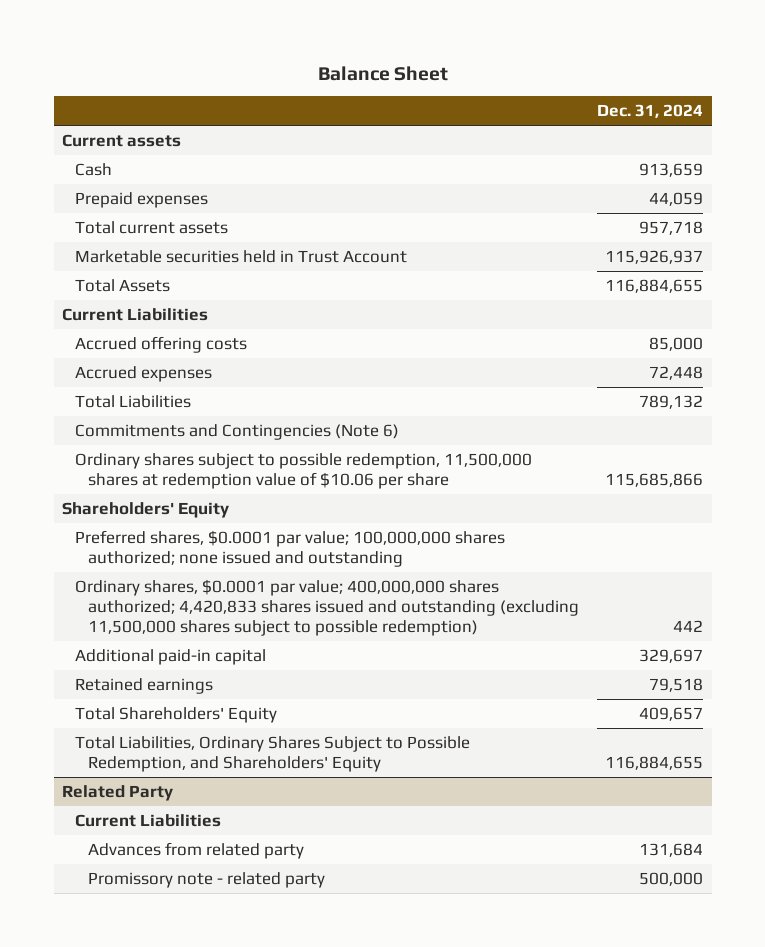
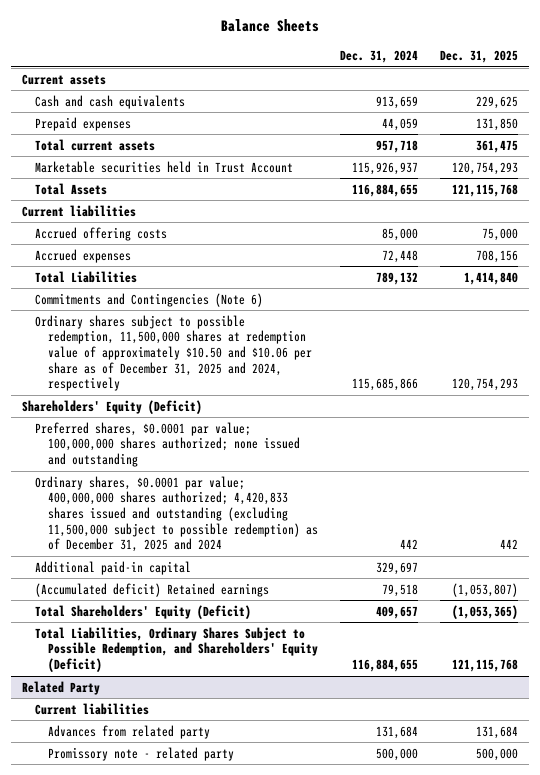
- Balance Sheet
+ Balance Sheets
- | Dec. 31, 2024
+ | Dec. 31, 2024 | Dec. 31, 2025
- Cash | 913,659
+ Cash and cash equivalents | 913,659 | 229,625
- Current Liabilities
+ Current liabilities
- Ordinary shares subject to possible redemption, 11,500,000 shares at redemption value of $10.06 per share | 115,685,866
- Shareholders' Equity
+ Ordinary shares subject to possible redemption, 11,500,000 shares at redemption value of approximately $10.50 and $10.06 per share as of December 31, 2025 and 2024, respectively | 115,685,866 | 120,754,293
+ Shareholders' Equity (Deficit)
- Ordinary shares, $0.0001 par value; 400,000,000 shares authorized; 4,420,833 shares issued and outstanding (excluding 11,500,000 shares subject to possible redemption) | 442
+ Ordinary shares, $0.0001 par value; 400,000,000 shares authorized; 4,420,833 shares issued and outstanding (excluding 11,500,000 subject to possible redemption) as of December 31, 2025 and 2024 | 442 | 442
- Retained earnings | 79,518
- Total Shareholders' Equity | 409,657
- Total Liabilities, Ordinary Shares Subject to Possible Redemption, and Shareholders' Equity | 116,884,655
+ (Accumulated deficit) Retained earnings | 79,518 | (1,053,807)
+ Total Shareholders' Equity (Deficit) | 409,657 | (1,053,365)
+ Total Liabilities, Ordinary Shares Subject to Possible Redemption, and Shareholders' Equity (Deficit) | 116,884,655 | 121,115,768
@ Related Party
- Current Liabilities
+ Current liabilities

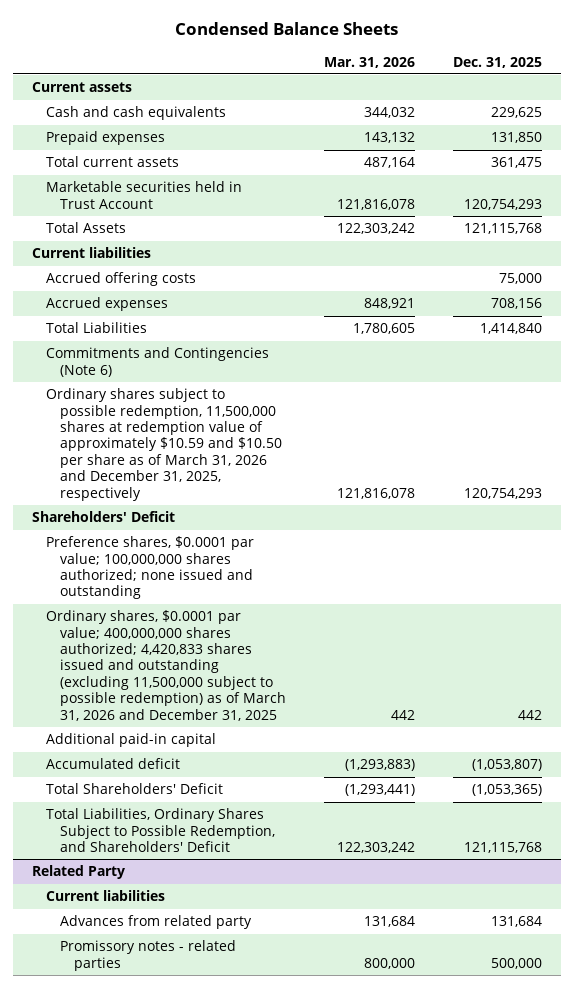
- Balance Sheets
+ Condensed Balance Sheets
- | Dec. 31, 2024 | Dec. 31, 2025
+ | Mar. 31, 2026 | Dec. 31, 2025
- Ordinary shares subject to possible redemption, 11,500,000 shares at redemption value of approximately $10.50 and $10.06 per share as of December 31, 2025 and 2024, respectively | 115,685,866 | 120,754,293
- Shareholders' Equity (Deficit)
- Preferred shares, $0.0001 par value; 100,000,000 shares authorized; none issued and outstanding
- Ordinary shares, $0.0001 par value; 400,000,000 shares authorized; 4,420,833 shares issued and outstanding (excluding 11,500,000 subject to possible redemption) as of December 31, 2025 and 2024 | 442 | 442
+ Ordinary shares subject to possible redemption, 11,500,000 shares at redemption value of approximately $10.59 and $10.50 per share as of March 31, 2026 and December 31, 2025, respectively | 121,816,078 | 120,754,293
+ Shareholders' Deficit
+ Preference shares, $0.0001 par value; 100,000,000 shares authorized; none issued and outstanding
+ Ordinary shares, $0.0001 par value; 400,000,000 shares authorized; 4,420,833 shares issued and outstanding (excluding 11,500,000 subject to possible redemption) as of March 31, 2026 and December 31, 2025 | 442 | 442
- (Accumulated deficit) Retained earnings | 79,518 | (1,053,807)
- Total Shareholders' Equity (Deficit) | 409,657 | (1,053,365)
- Total Liabilities, Ordinary Shares Subject to Possible Redemption, and Shareholders' Equity (Deficit) | 116,884,655 | 121,115,768
+ Accumulated deficit | (1,293,883) | (1,053,807)
+ Total Shareholders' Deficit | (1,293,441) | (1,053,365)
+ Total Liabilities, Ordinary Shares Subject to Possible Redemption, and Shareholders' Deficit | 122,303,242 | 121,115,768
@ Related Party
- Promissory note - related party | 500,000 | 500,000
+ Promissory notes - related parties | 800,000 | 500,000

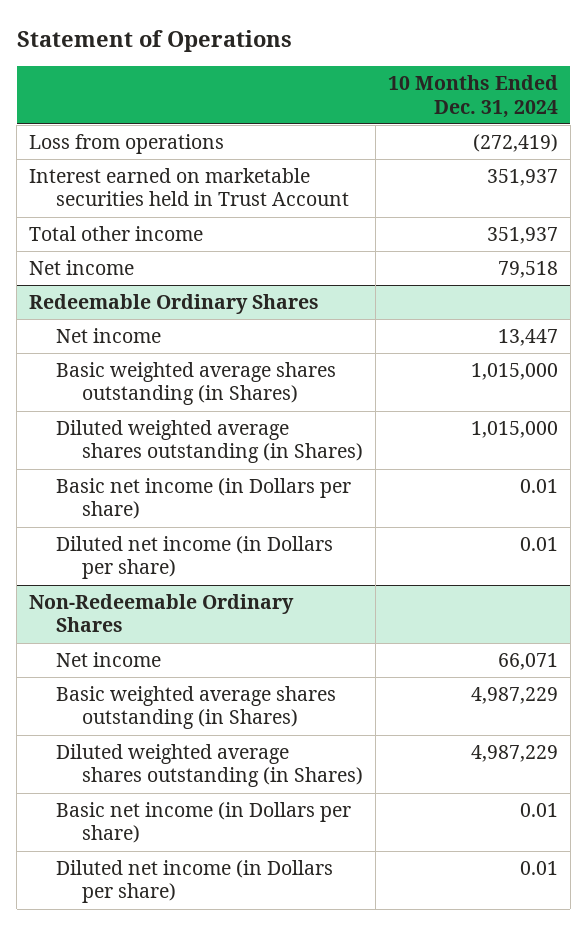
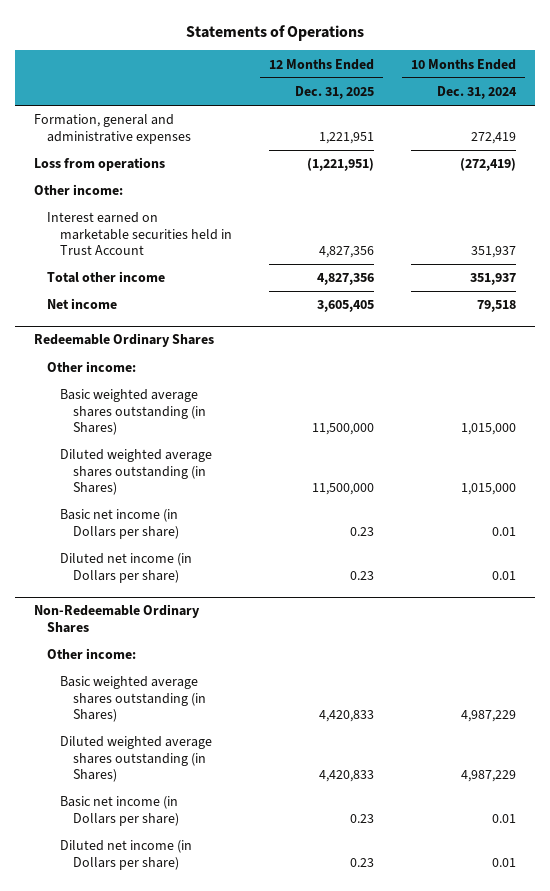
- Statement of Operations
+ Statements of Operations
- | 10 Months Ended Dec. 31, 2024
+ | 12 Months Ended Dec. 31, 2025 | 10 Months Ended Dec. 31, 2024
+ Formation, general and administrative expenses | 1,221,951 | 272,419
+ Other income:
@ Redeemable Ordinary Shares
- Net income | 13,447
+ Other income:
@ Non-Redeemable Ordinary Shares
- Net income | 66,071
+ Other income:

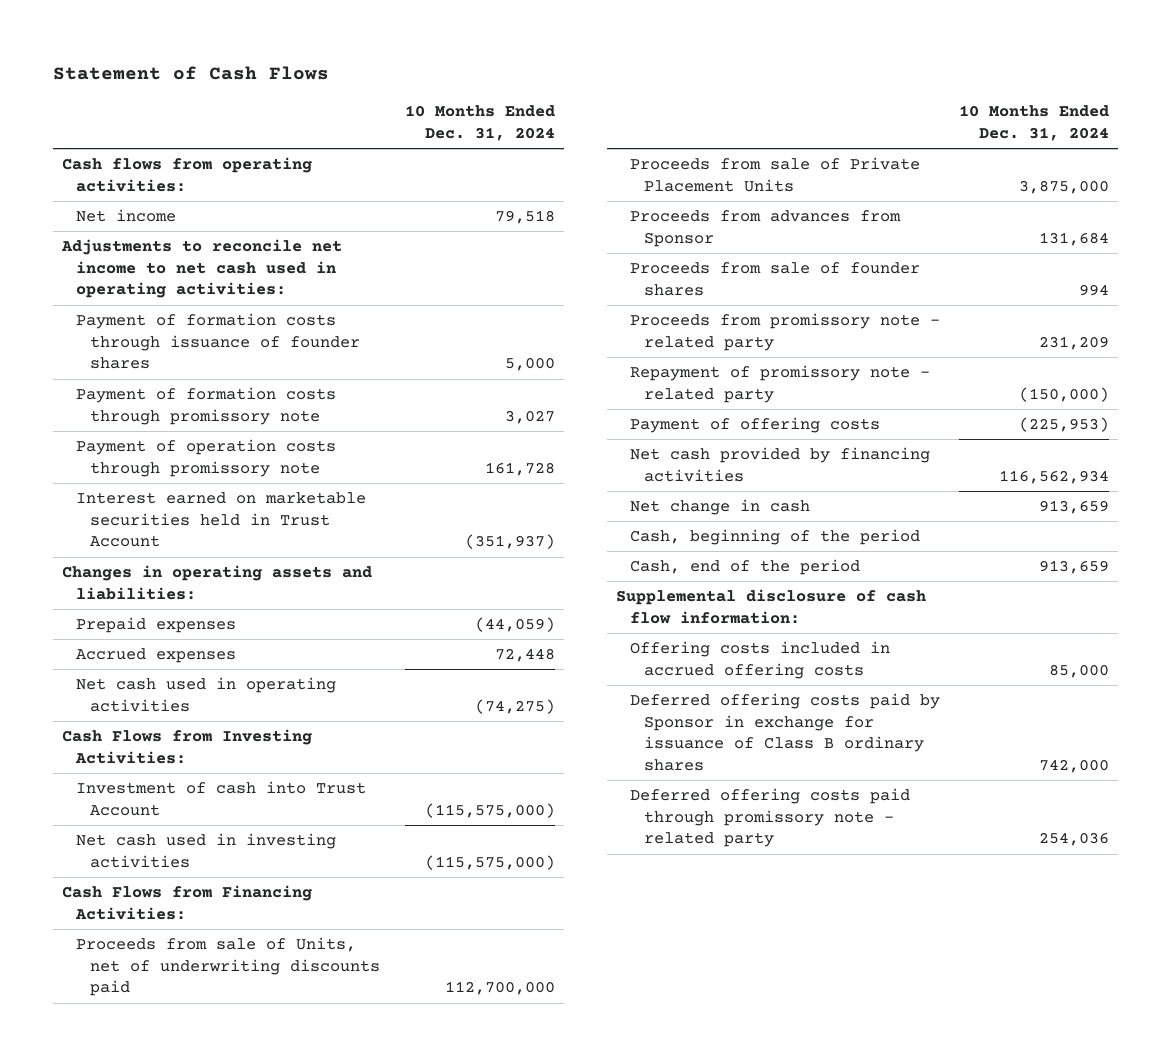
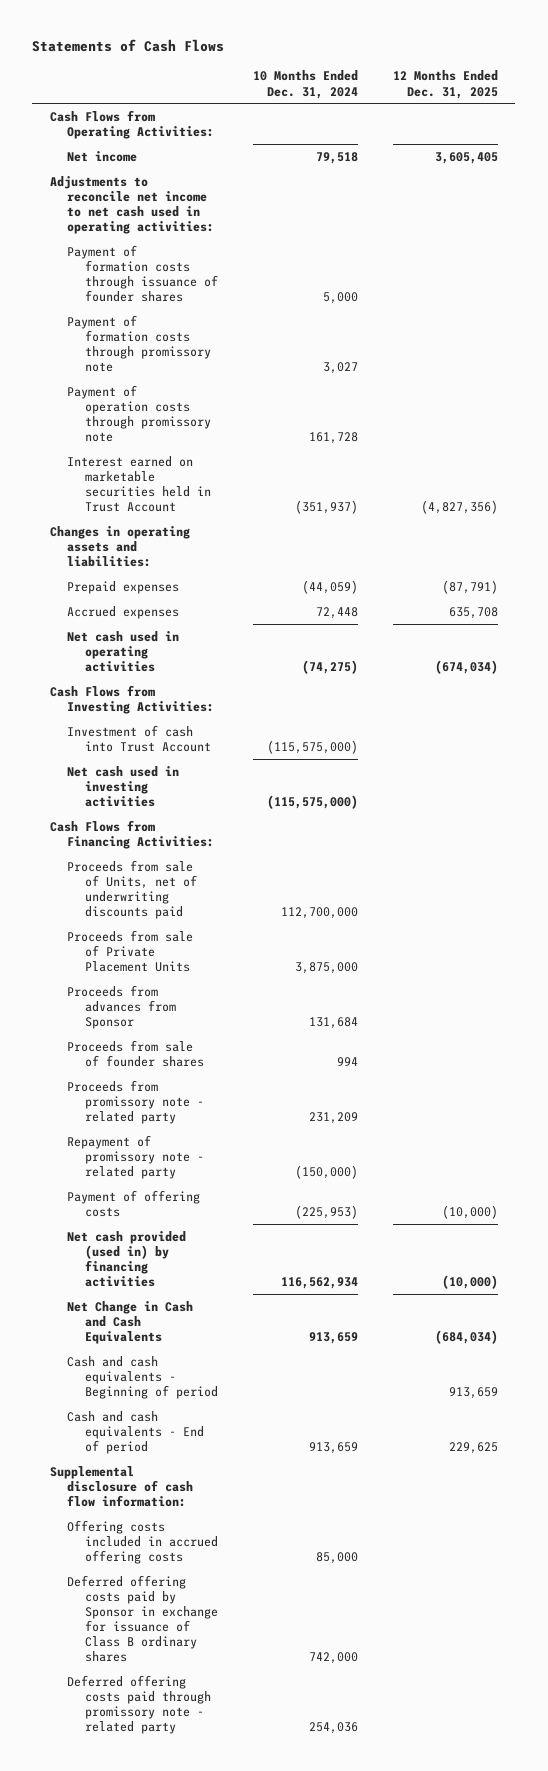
- Statement of Cash Flows
+ Statements of Cash Flows
- | 10 Months Ended Dec. 31, 2024
+ | 10 Months Ended Dec. 31, 2024 | 12 Months Ended Dec. 31, 2025
- Cash flows from operating activities:
+ Cash Flows from Operating Activities:
- Net cash provided by financing activities | 116,562,934
- Net change in cash | 913,659
- Cash, beginning of the period
- Cash, end of the period | 913,659
+ Net cash provided (used in) by financing activities | 116,562,934 | (10,000)
+ Net Change in Cash and Cash Equivalents | 913,659 | (684,034)
+ Cash and cash equivalents - Beginning of period | | 913,659
+ Cash and cash equivalents - End of period | 913,659 | 229,625

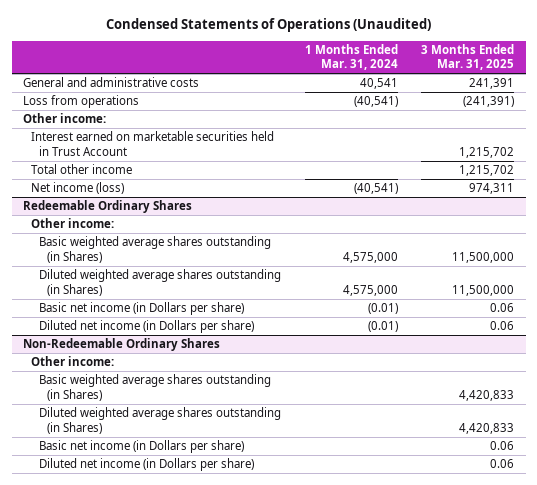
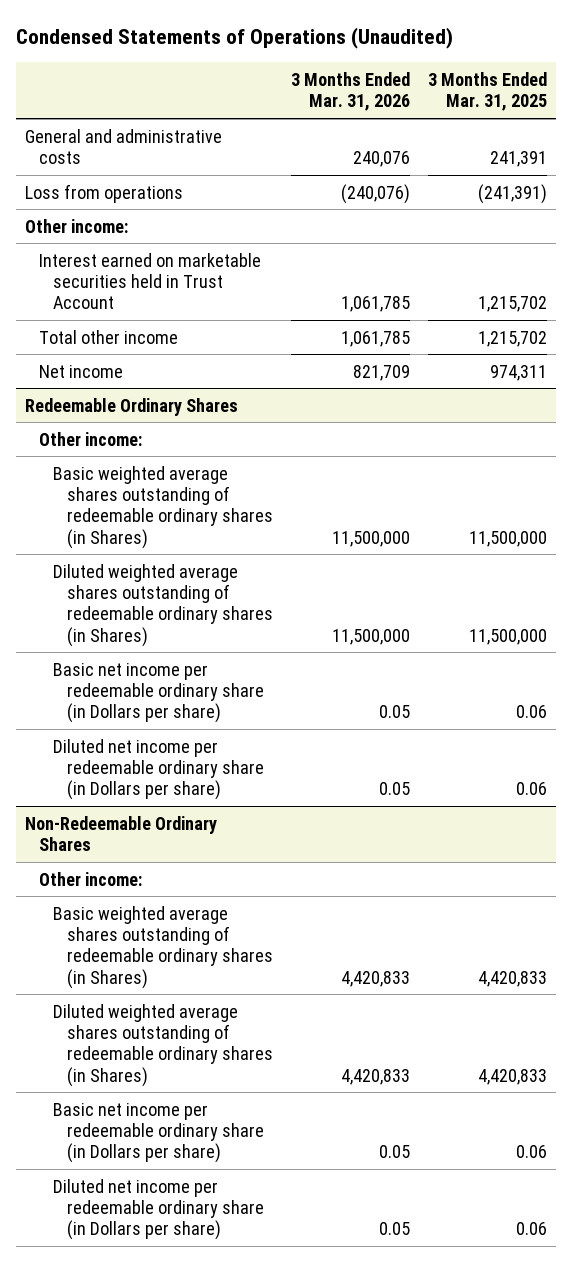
- | 1 Months Ended Mar. 31, 2024 | 3 Months Ended Mar. 31, 2025
+ | 3 Months Ended Mar. 31, 2026 | 3 Months Ended Mar. 31, 2025
- Net income (loss) | (40,541) | 974,311
+ Net income | 821,709 | 974,311
@ Redeemable Ordinary Shares
- Basic weighted average shares outstanding (in Shares) | 4,575,000 | 11,500,000
- Diluted weighted average shares outstanding (in Shares) | 4,575,000 | 11,500,000
- Basic net income (in Dollars per share) | (0.01) | 0.06
- Diluted net income (in Dollars per share) | (0.01) | 0.06
+ Basic weighted average shares outstanding of redeemable ordinary shares (in Shares) | 11,500,000 | 11,500,000
+ Diluted weighted average shares outstanding of redeemable ordinary shares (in Shares) | 11,500,000 | 11,500,000
+ Basic net income per redeemable ordinary share (in Dollars per share) | 0.05 | 0.06
+ Diluted net income per redeemable ordinary share (in Dollars per share) | 0.05 | 0.06
@ Non-Redeemable Ordinary Shares
- Basic weighted average shares outstanding (in Shares) | | 4,420,833
- Diluted weighted average shares outstanding (in Shares) | | 4,420,833
- Basic net income (in Dollars per share) | | 0.06
- Diluted net income (in Dollars per share) | | 0.06
+ Basic weighted average shares outstanding of redeemable ordinary shares (in Shares) | 4,420,833 | 4,420,833
+ Diluted weighted average shares outstanding of redeemable ordinary shares (in Shares) | 4,420,833 | 4,420,833
+ Basic net income per redeemable ordinary share (in Dollars per share) | 0.05 | 0.06
+ Diluted net income per redeemable ordinary share (in Dollars per share) | 0.05 | 0.06

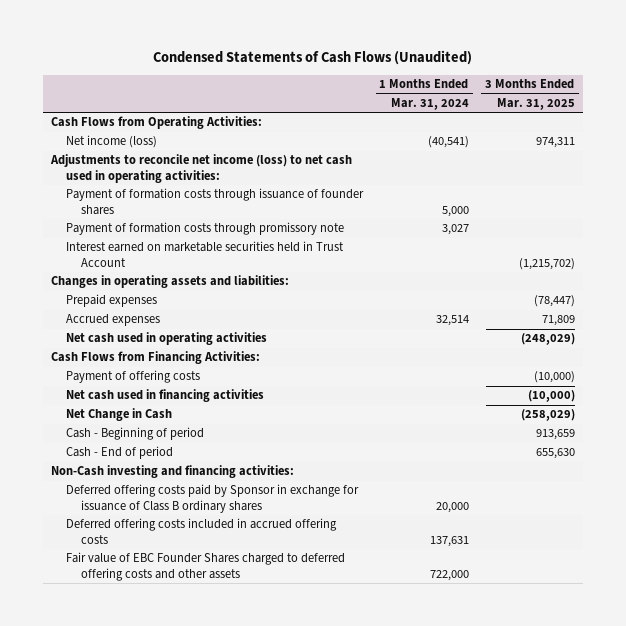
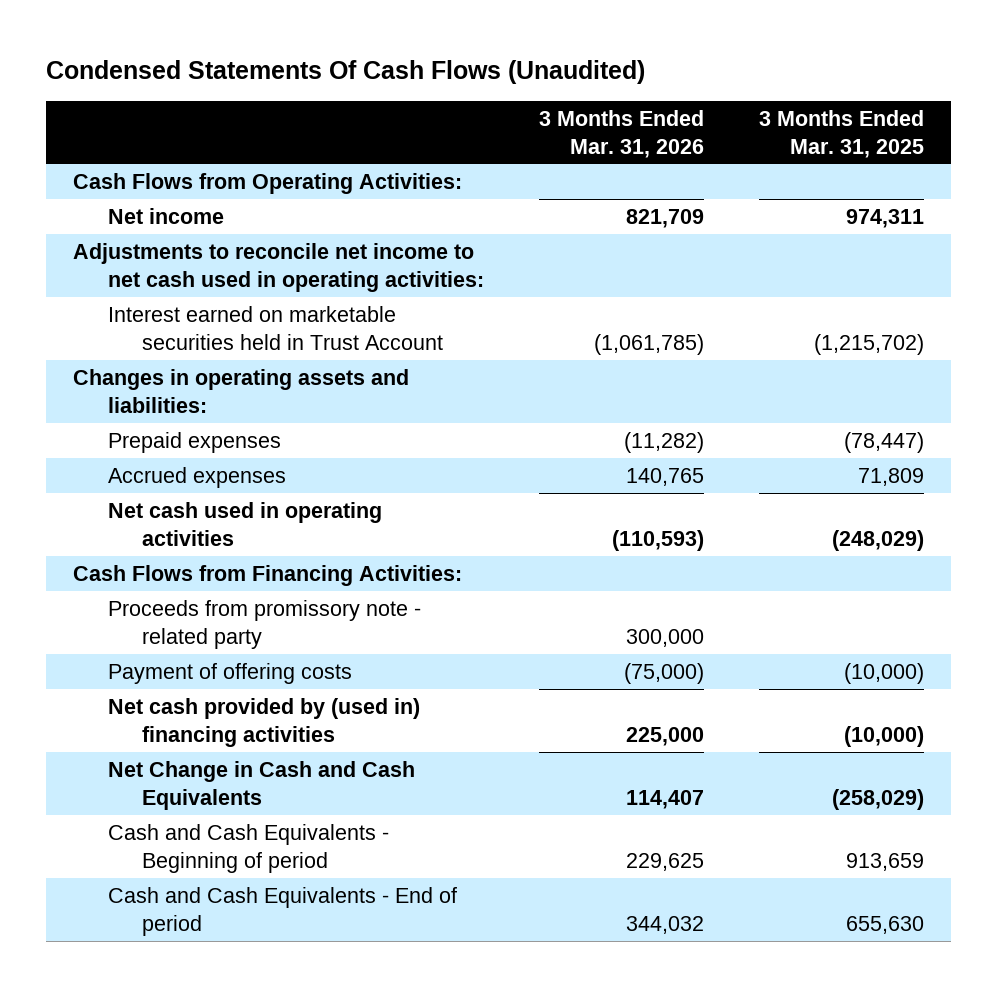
- Condensed Statements of Cash Flows (Unaudited)
+ Condensed Statements Of Cash Flows (Unaudited)
- | 1 Months Ended Mar. 31, 2024 | 3 Months Ended Mar. 31, 2025
+ | 3 Months Ended Mar. 31, 2026 | 3 Months Ended Mar. 31, 2025
- Net income (loss) | (40,541) | 974,311
- Adjustments to reconcile net income (loss) to net cash used in operating activities:
- Payment of formation costs through issuance of founder shares | 5,000 |
- Payment of formation costs through promissory note | 3,027 |
+ Net income | 821,709 | 974,311
+ Adjustments to reconcile net income to net cash used in operating activities:
+ Proceeds from promissory note - related party | 300,000 |
- Net cash used in financing activities | | (10,000)
- Net Change in Cash | | (258,029)
- Cash - Beginning of period | | 913,659
- Cash - End of period | | 655,630
- Non-Cash investing and financing activities:
- Deferred offering costs paid by Sponsor in exchange for issuance of Class B ordinary shares | 20,000 |
- Deferred offering costs included in accrued offering costs | 137,631 |
- Fair value of EBC Founder Shares charged to deferred offering costs and other assets | 722,000 |
+ Net cash provided by (used in) financing activities | 225,000 | (10,000)
+ Net Change in Cash and Cash Equivalents | 114,407 | (258,029)
+ Cash and Cash Equivalents - Beginning of period | 229,625 | 913,659
+ Cash and Cash Equivalents - End of period | 344,032 | 655,630

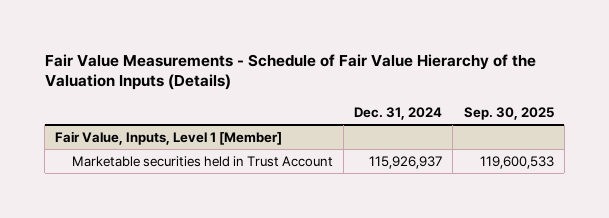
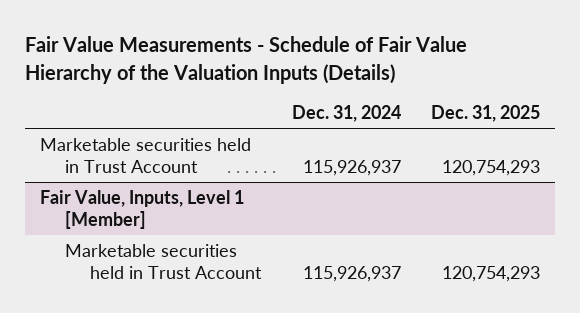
- | Dec. 31, 2024 | Sep. 30, 2025
+ | Dec. 31, 2024 | Dec. 31, 2025
+ Marketable securities held in Trust Account | 115,926,937 | 120,754,293

